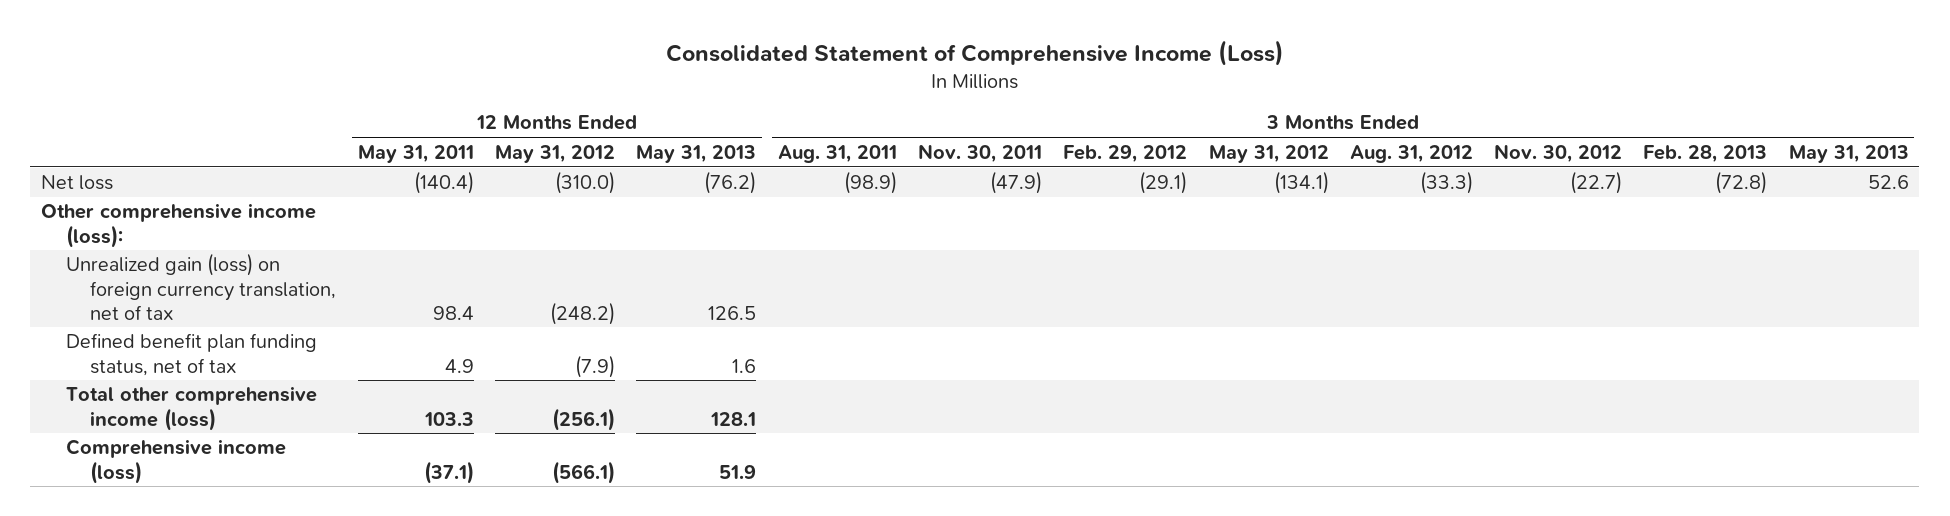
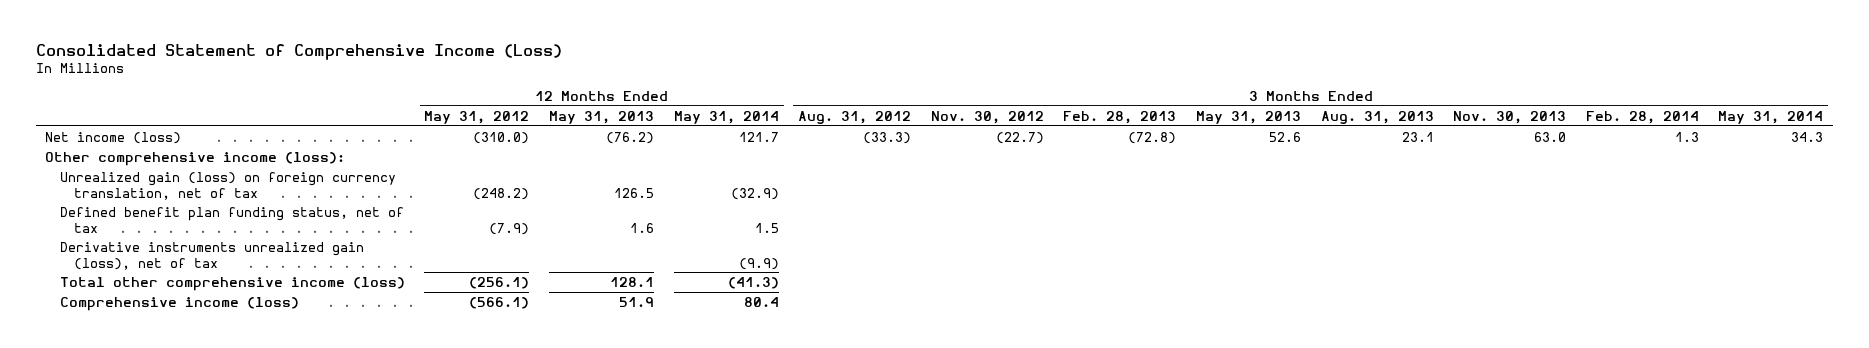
- | 12 Months Ended May 31, 2011 | 12 Months Ended May 31, 2012 | 12 Months Ended May 31, 2013 | 3 Months Ended Aug. 31, 2011 | 3 Months Ended Nov. 30, 2011 | 3 Months Ended Feb. 29, 2012 | 3 Months Ended May 31, 2012 | 3 Months Ended Aug. 31, 2012 | 3 Months Ended Nov. 30, 2012 | 3 Months Ended Feb. 28, 2013 | 3 Months Ended May 31, 2013
+ | 12 Months Ended May 31, 2012 | 12 Months Ended May 31, 2013 | 12 Months Ended May 31, 2014 | 3 Months Ended Aug. 31, 2012 | 3 Months Ended Nov. 30, 2012 | 3 Months Ended Feb. 28, 2013 | 3 Months Ended May 31, 2013 | 3 Months Ended Aug. 31, 2013 | 3 Months Ended Nov. 30, 2013 | 3 Months Ended Feb. 28, 2014 | 3 Months Ended May 31, 2014
- Net loss | (140.4) | (310.0) | (76.2) | (98.9) | (47.9) | (29.1) | (134.1) | (33.3) | (22.7) | (72.8) | 52.6
+ Net income (loss) | (310.0) | (76.2) | 121.7 | (33.3) | (22.7) | (72.8) | 52.6 | 23.1 | 63.0 | 1.3 | 34.3
+ Derivative instruments unrealized gain (loss), net of tax | | | (9.9) | | | | | | | |

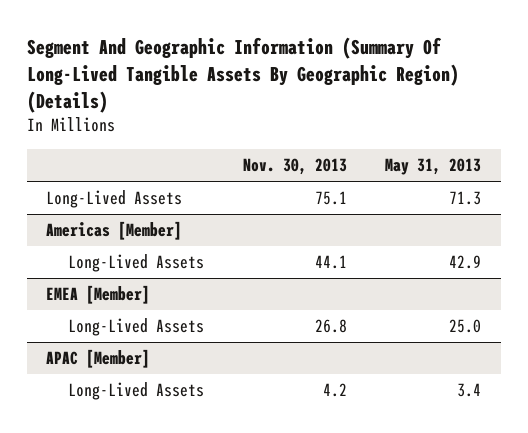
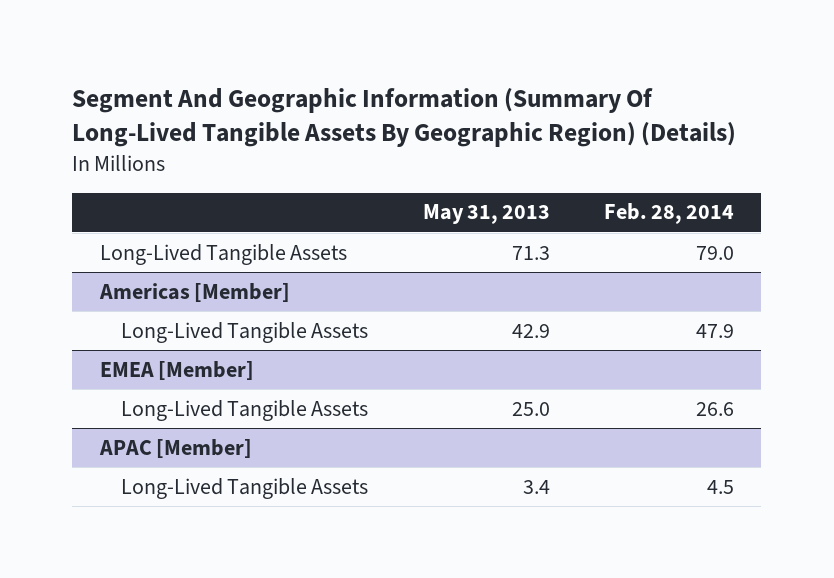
- | Nov. 30, 2013 | May 31, 2013
+ | May 31, 2013 | Feb. 28, 2014
- Long-Lived Assets | 75.1 | 71.3
+ Long-Lived Tangible Assets | 71.3 | 79.0
@ Americas [Member]
- Long-Lived Assets | 44.1 | 42.9
+ Long-Lived Tangible Assets | 42.9 | 47.9
@ EMEA [Member]
- Long-Lived Assets | 26.8 | 25.0
+ Long-Lived Tangible Assets | 25.0 | 26.6
@ APAC [Member]
- Long-Lived Assets | 4.2 | 3.4
+ Long-Lived Tangible Assets | 3.4 | 4.5

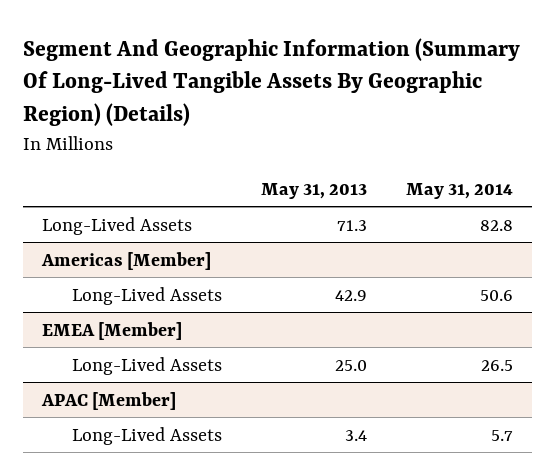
- | May 31, 2013 | Feb. 28, 2014
+ | May 31, 2013 | May 31, 2014
- Long-Lived Tangible Assets | 71.3 | 79.0
+ Long-Lived Assets | 71.3 | 82.8
@ Americas [Member]
- Long-Lived Tangible Assets | 42.9 | 47.9
+ Long-Lived Assets | 42.9 | 50.6
@ EMEA [Member]
- Long-Lived Tangible Assets | 25.0 | 26.6
+ Long-Lived Assets | 25.0 | 26.5
@ APAC [Member]
- Long-Lived Tangible Assets | 3.4 | 4.5
+ Long-Lived Assets | 3.4 | 5.7

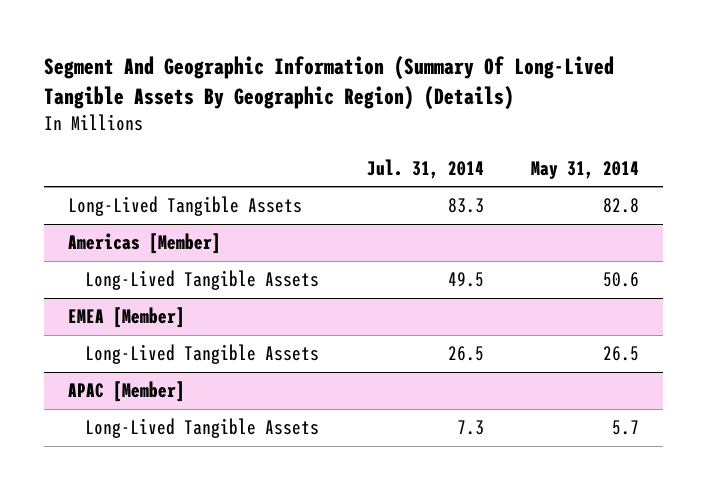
- | May 31, 2013 | May 31, 2014
+ | Jul. 31, 2014 | May 31, 2014
- Long-Lived Assets | 71.3 | 82.8
+ Long-Lived Tangible Assets | 83.3 | 82.8
@ Americas [Member]
- Long-Lived Assets | 42.9 | 50.6
+ Long-Lived Tangible Assets | 49.5 | 50.6
@ EMEA [Member]
- Long-Lived Assets | 25.0 | 26.5
+ Long-Lived Tangible Assets | 26.5 | 26.5
@ APAC [Member]
- Long-Lived Assets | 3.4 | 5.7
+ Long-Lived Tangible Assets | 7.3 | 5.7

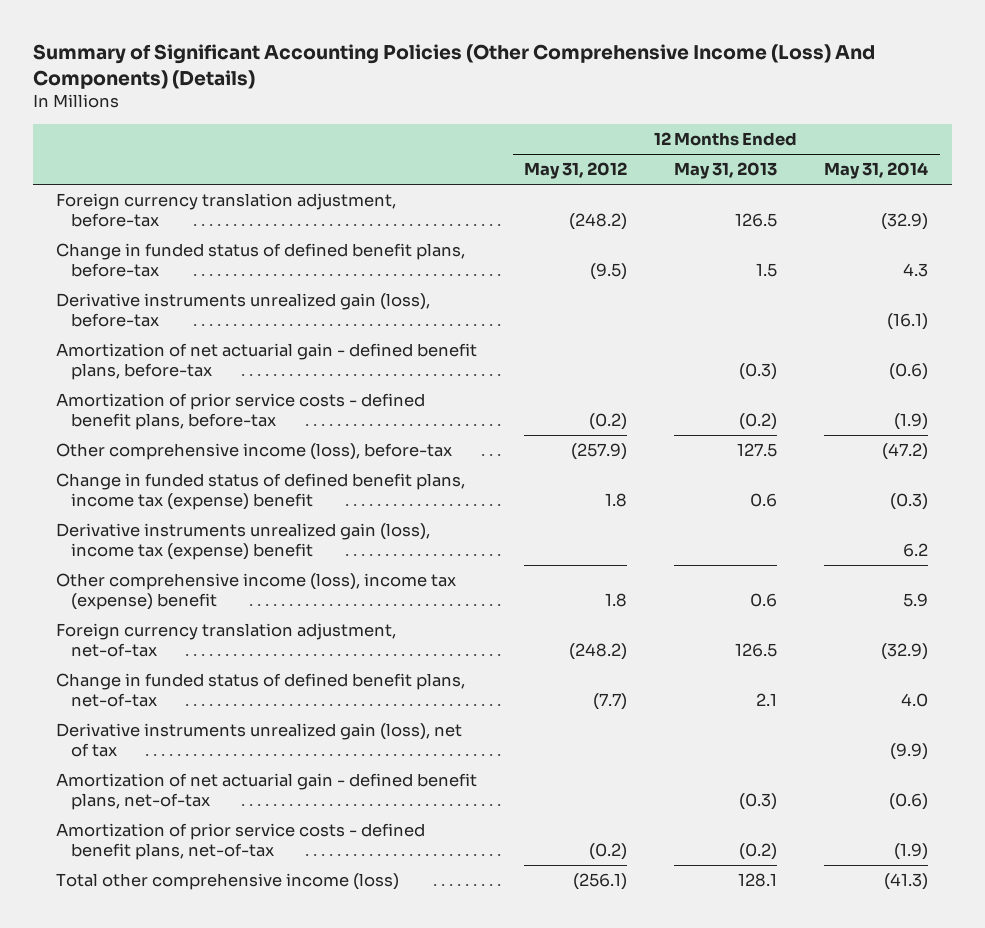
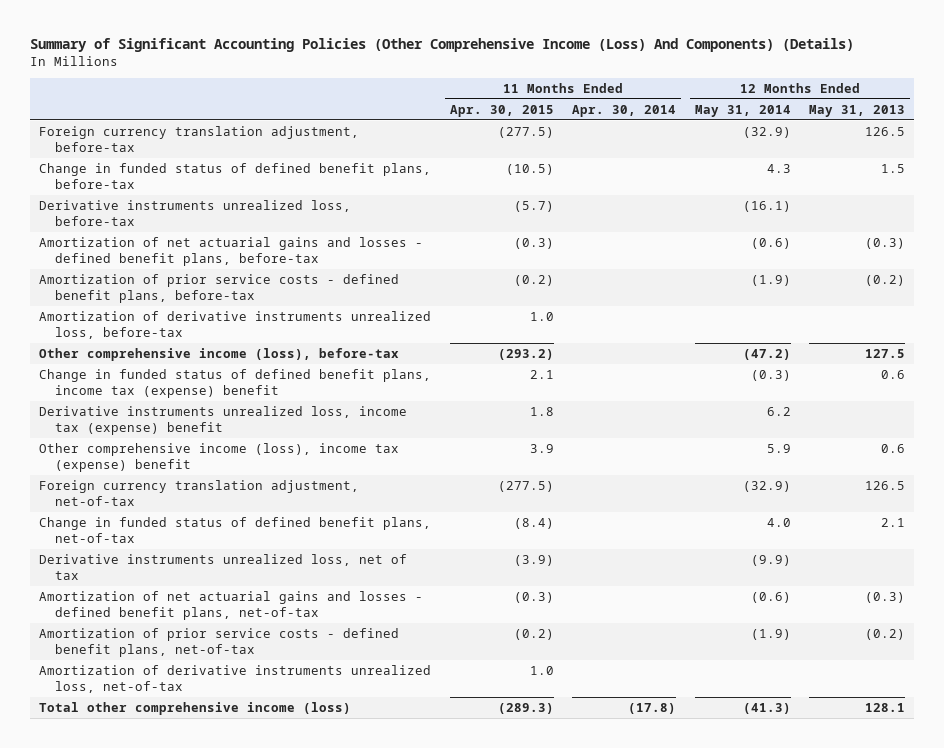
- | 12 Months Ended May 31, 2012 | 12 Months Ended May 31, 2013 | 12 Months Ended May 31, 2014
+ | 11 Months Ended Apr. 30, 2015 | 11 Months Ended Apr. 30, 2014 | 12 Months Ended May 31, 2014 | 12 Months Ended May 31, 2013
- Derivative instruments unrealized gain (loss), before-tax | | | (16.1)
- Amortization of net actuarial gain - defined benefit plans, before-tax | | (0.3) | (0.6)
+ Derivative instruments unrealized loss, before-tax | (5.7) | | (16.1) |
+ Amortization of net actuarial gains and losses - defined benefit plans, before-tax | (0.3) | | (0.6) | (0.3)
+ Amortization of derivative instruments unrealized loss, before-tax | 1.0 | | |
- Derivative instruments unrealized gain (loss), income tax (expense) benefit | | | 6.2
+ Derivative instruments unrealized loss, income tax (expense) benefit | 1.8 | | 6.2 |
- Derivative instruments unrealized gain (loss), net of tax | | | (9.9)
- Amortization of net actuarial gain - defined benefit plans, net-of-tax | | (0.3) | (0.6)
+ Derivative instruments unrealized loss, net of tax | (3.9) | | (9.9) |
+ Amortization of net actuarial gains and losses - defined benefit plans, net-of-tax | (0.3) | | (0.6) | (0.3)
+ Amortization of derivative instruments unrealized loss, net-of-tax | 1.0 | | |

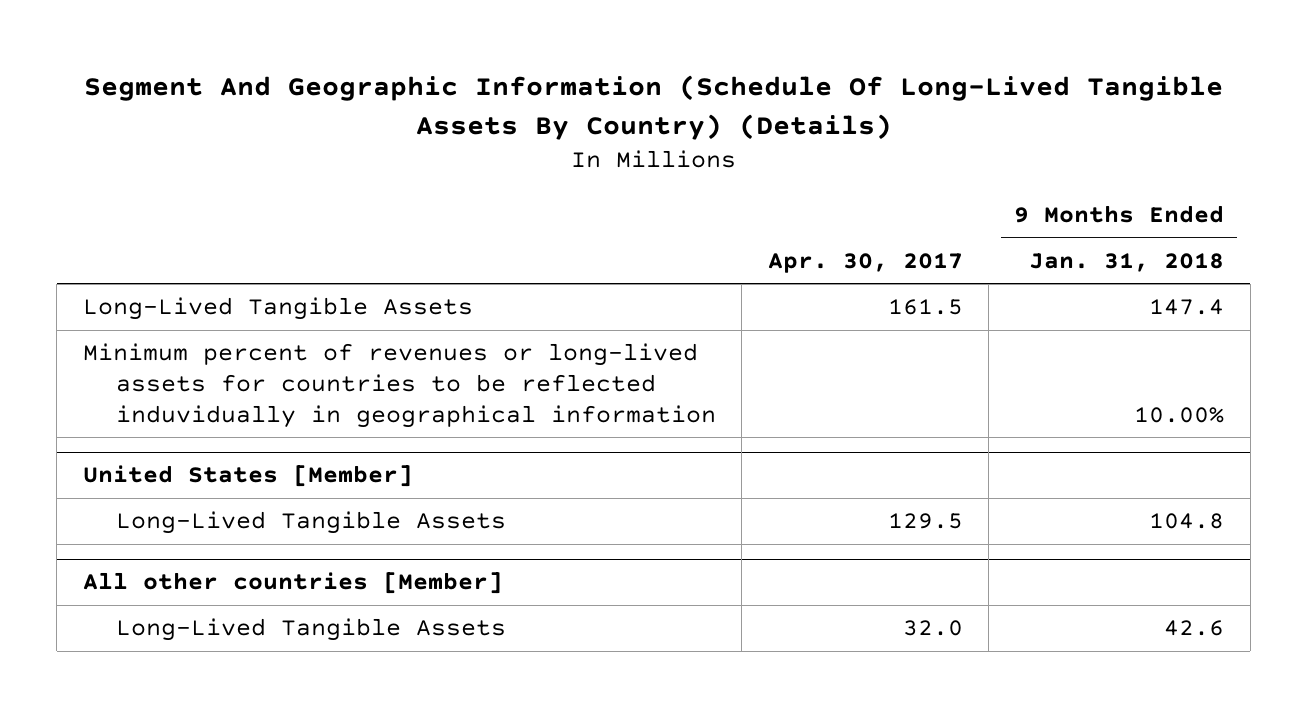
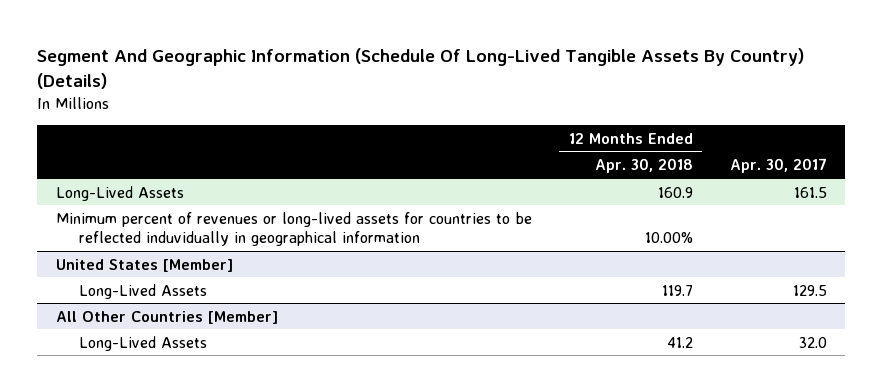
- | Apr. 30, 2017 | 9 Months Ended Jan. 31, 2018
+ | 12 Months Ended Apr. 30, 2018 | Apr. 30, 2017
- Long-Lived Tangible Assets | 161.5 | 147.4
+ Long-Lived Assets | 160.9 | 161.5
@ United States [Member]
- Long-Lived Tangible Assets | 129.5 | 104.8
- All other countries [Member]
- Long-Lived Tangible Assets | 32.0 | 42.6
@ United States [Member]
+ Long-Lived Assets | 119.7 | 129.5
+ All Other Countries [Member]
+ Long-Lived Assets | 41.2 | 32.0

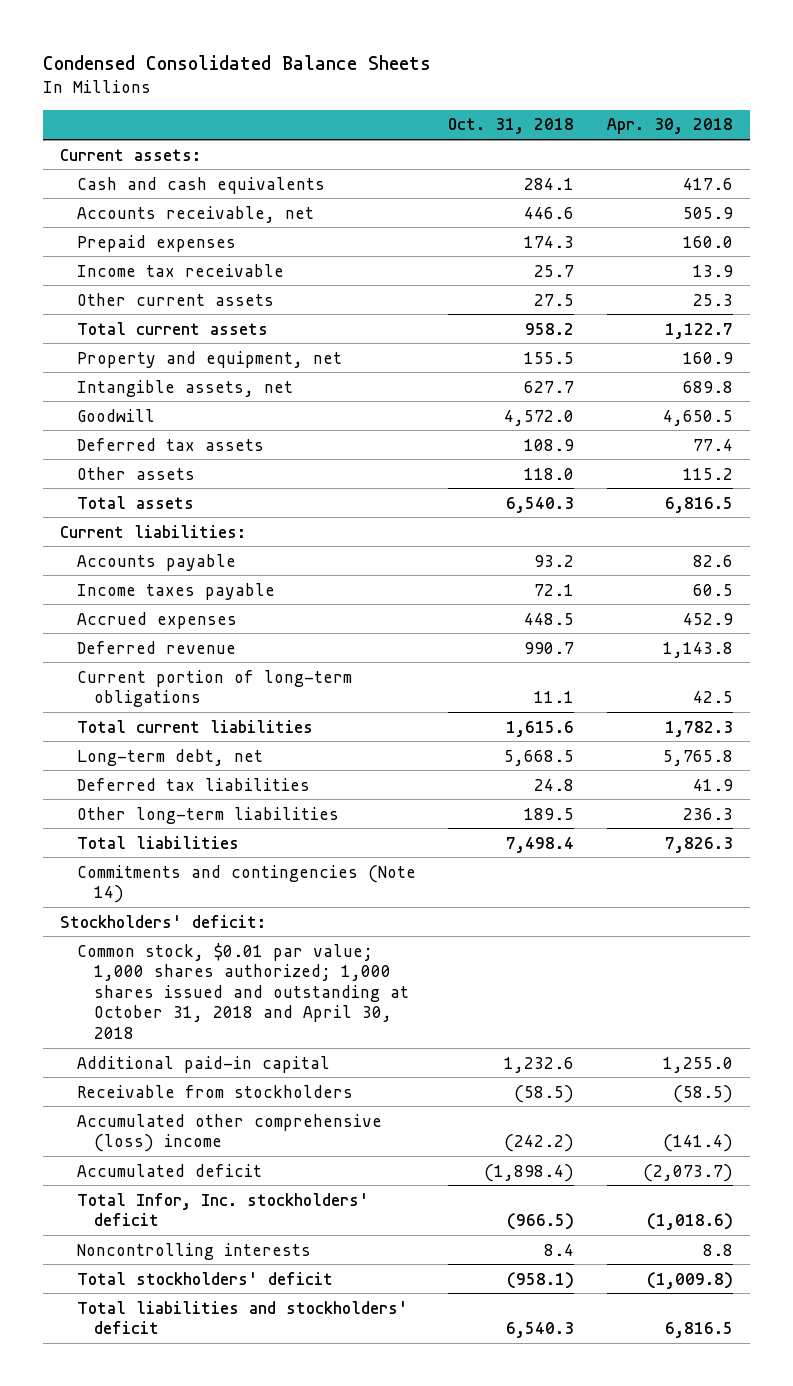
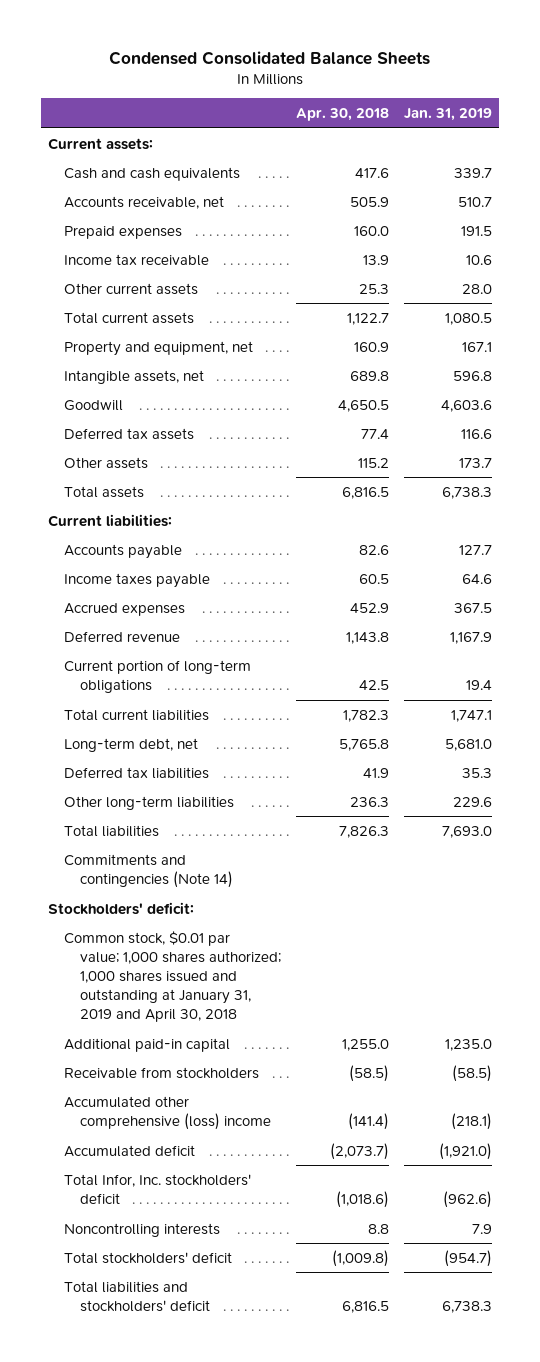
- | Oct. 31, 2018 | Apr. 30, 2018
+ | Apr. 30, 2018 | Jan. 31, 2019
- Common stock, $0.01 par value; 1,000 shares authorized; 1,000 shares issued and outstanding at October 31, 2018 and April 30, 2018
+ Common stock, $0.01 par value; 1,000 shares authorized; 1,000 shares issued and outstanding at January 31, 2019 and April 30, 2018

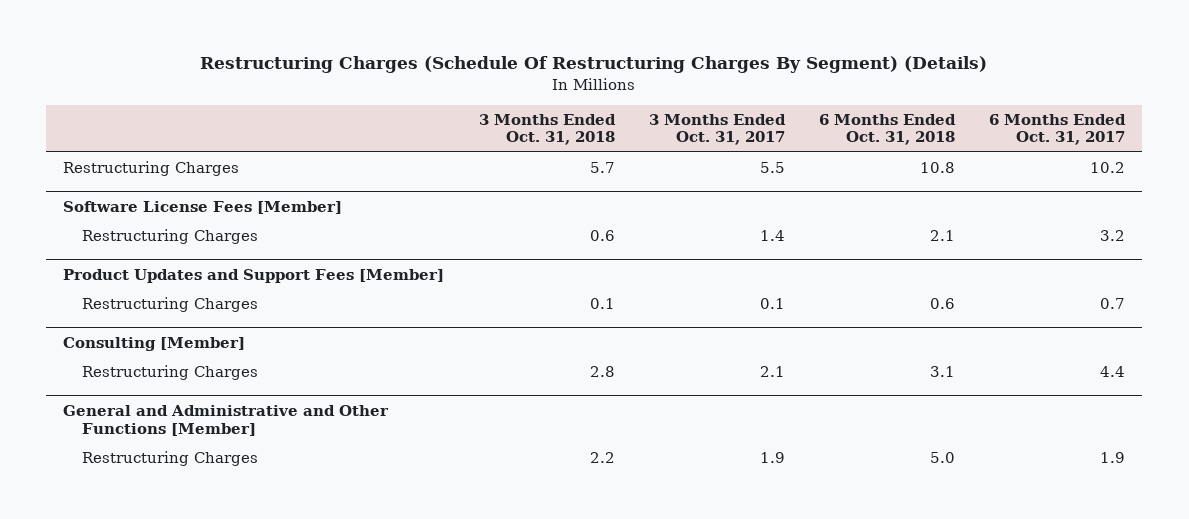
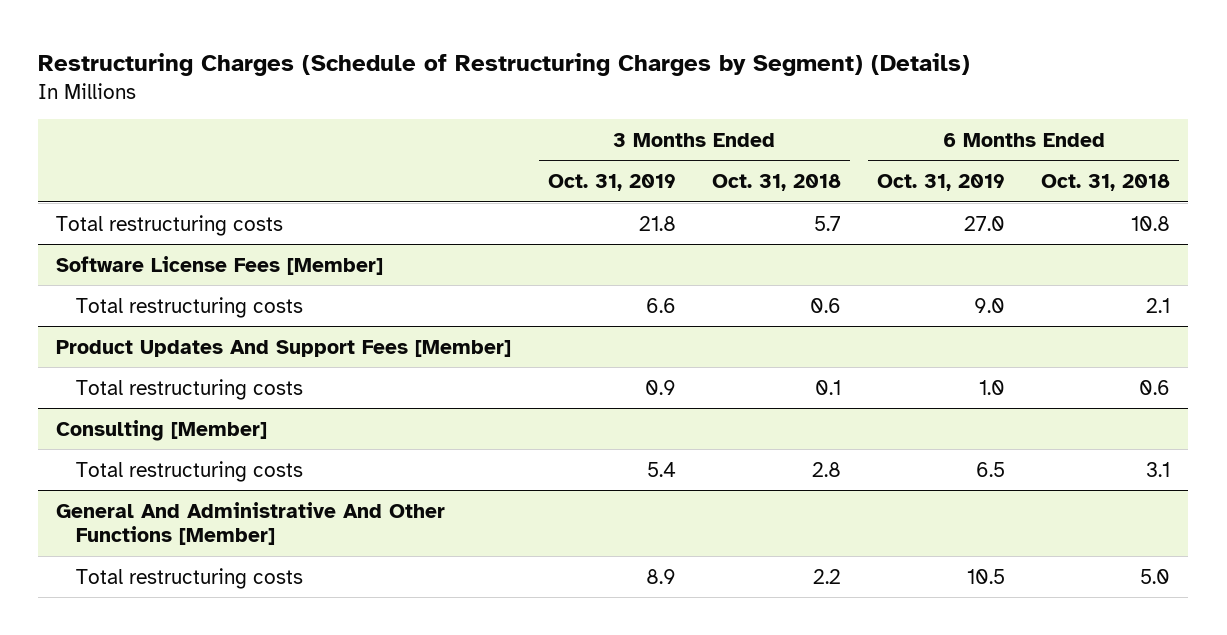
- Restructuring Charges (Schedule Of Restructuring Charges By Segment) (Details)
+ Restructuring Charges (Schedule of Restructuring Charges by Segment) (Details)
- | 3 Months Ended Oct. 31, 2018 | 3 Months Ended Oct. 31, 2017 | 6 Months Ended Oct. 31, 2018 | 6 Months Ended Oct. 31, 2017
+ | 3 Months Ended Oct. 31, 2019 | 3 Months Ended Oct. 31, 2018 | 6 Months Ended Oct. 31, 2019 | 6 Months Ended Oct. 31, 2018
- Restructuring Charges | 5.7 | 5.5 | 10.8 | 10.2
+ Total restructuring costs | 21.8 | 5.7 | 27.0 | 10.8
@ Software License Fees [Member]
- Restructuring Charges | 0.6 | 1.4 | 2.1 | 3.2
- Product Updates and Support Fees [Member]
- Restructuring Charges | 0.1 | 0.1 | 0.6 | 0.7
@ Software License Fees [Member]
+ Total restructuring costs | 6.6 | 0.6 | 9.0 | 2.1
+ Product Updates And Support Fees [Member]
+ Total restructuring costs | 0.9 | 0.1 | 1.0 | 0.6
@ Consulting [Member]
- Restructuring Charges | 2.8 | 2.1 | 3.1 | 4.4
- General and Administrative and Other Functions [Member]
- Restructuring Charges | 2.2 | 1.9 | 5.0 | 1.9
@ Consulting [Member]
+ Total restructuring costs | 5.4 | 2.8 | 6.5 | 3.1
+ General And Administrative And Other Functions [Member]
+ Total restructuring costs | 8.9 | 2.2 | 10.5 | 5.0

